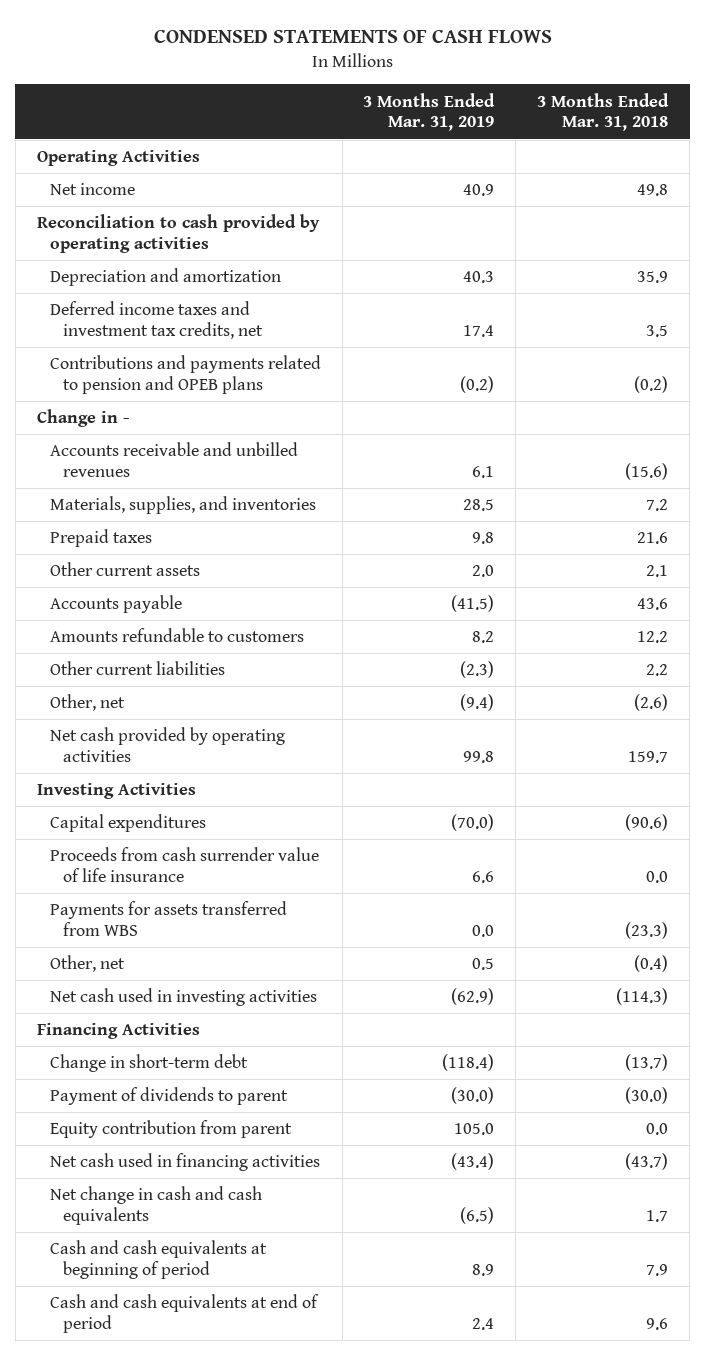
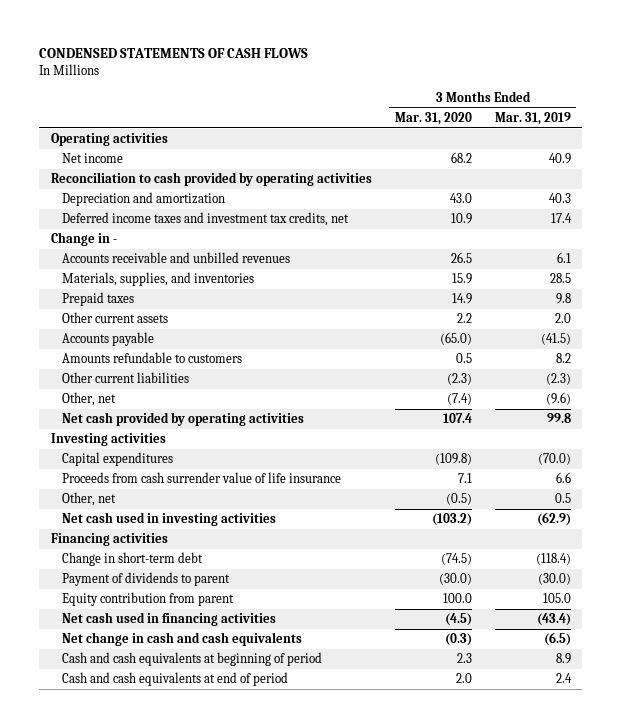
- | 3 Months Ended Mar. 31, 2019 | 3 Months Ended Mar. 31, 2018
+ | 3 Months Ended Mar. 31, 2020 | 3 Months Ended Mar. 31, 2019
- Operating Activities
+ Operating activities
- Contributions and payments related to pension and OPEB plans | (0.2) | (0.2)
- Other, net | (9.4) | (2.6)
+ Other, net | (7.4) | (9.6)
- Investing Activities
+ Investing activities
- Payments for assets transferred from WBS | 0.0 | (23.3)
- Financing Activities
+ Financing activities

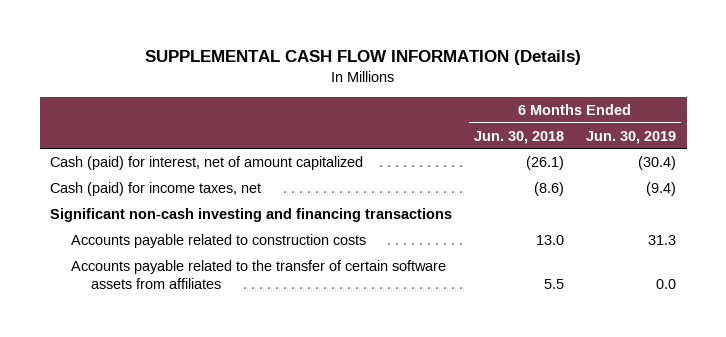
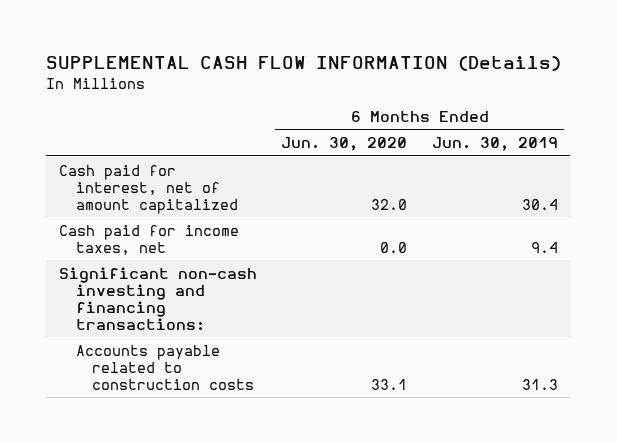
- | 6 Months Ended Jun. 30, 2018 | 6 Months Ended Jun. 30, 2019
+ | 6 Months Ended Jun. 30, 2020 | 6 Months Ended Jun. 30, 2019
- Cash (paid) for interest, net of amount capitalized | (26.1) | (30.4)
- Cash (paid) for income taxes, net | (8.6) | (9.4)
- Significant non-cash investing and financing transactions
+ Cash paid for interest, net of amount capitalized | 32.0 | 30.4
+ Cash paid for income taxes, net | 0.0 | 9.4
+ Significant non-cash investing and financing transactions:
- Accounts payable related to the transfer of certain software assets from affiliates | 5.5 | 0.0

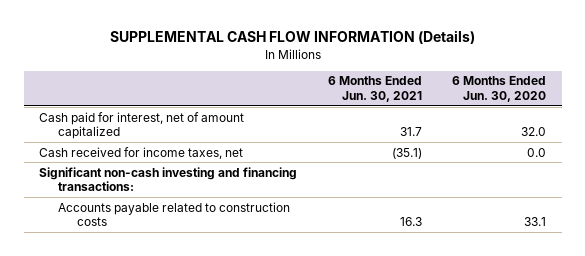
- | 6 Months Ended Jun. 30, 2020 | 6 Months Ended Jun. 30, 2019
+ | 6 Months Ended Jun. 30, 2021 | 6 Months Ended Jun. 30, 2020
- Cash paid for income taxes, net | 0.0 | 9.4
+ Cash received for income taxes, net | (35.1) | 0.0

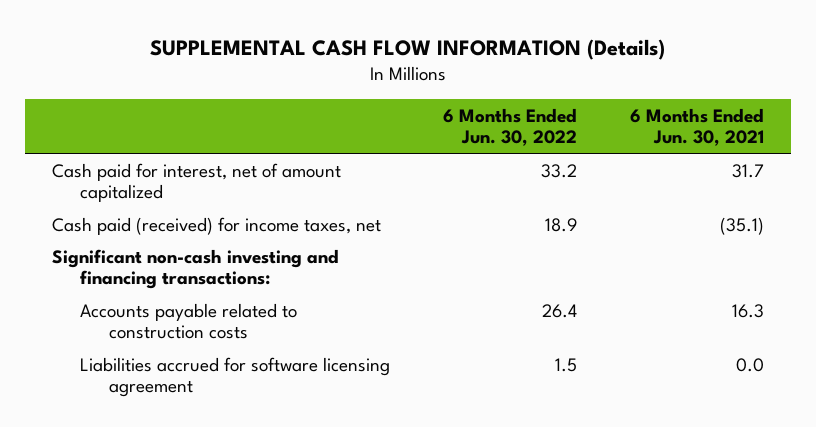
- | 6 Months Ended Jun. 30, 2021 | 6 Months Ended Jun. 30, 2020
+ | 6 Months Ended Jun. 30, 2022 | 6 Months Ended Jun. 30, 2021
- Cash received for income taxes, net | (35.1) | 0.0
+ Cash paid (received) for income taxes, net | 18.9 | (35.1)
+ Liabilities accrued for software licensing agreement | 1.5 | 0.0

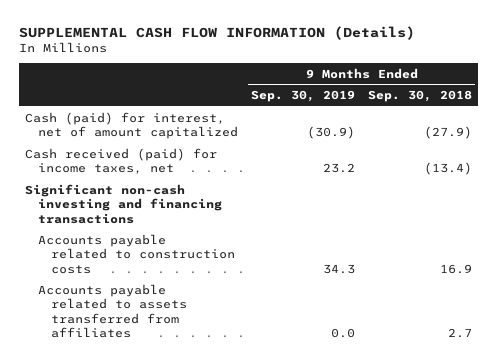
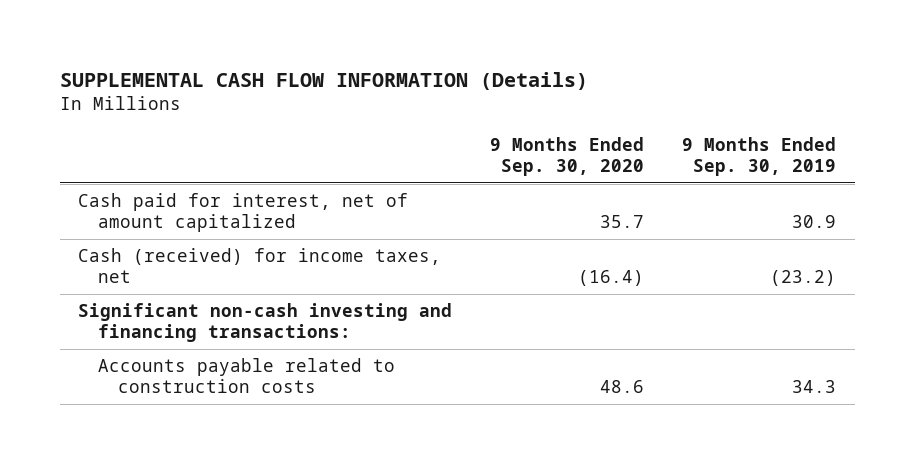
- | 9 Months Ended Sep. 30, 2019 | 9 Months Ended Sep. 30, 2018
+ | 9 Months Ended Sep. 30, 2020 | 9 Months Ended Sep. 30, 2019
- Cash (paid) for interest, net of amount capitalized | (30.9) | (27.9)
- Cash received (paid) for income taxes, net | 23.2 | (13.4)
- Significant non-cash investing and financing transactions
+ Cash paid for interest, net of amount capitalized | 35.7 | 30.9
+ Cash (received) for income taxes, net | (16.4) | (23.2)
+ Significant non-cash investing and financing transactions:
- Accounts payable related to assets transferred from affiliates | 0.0 | 2.7

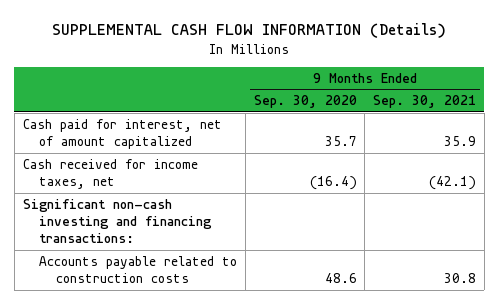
- | 9 Months Ended Sep. 30, 2020 | 9 Months Ended Sep. 30, 2019
+ | 9 Months Ended Sep. 30, 2020 | 9 Months Ended Sep. 30, 2021
- Cash (received) for income taxes, net | (16.4) | (23.2)
+ Cash received for income taxes, net | (16.4) | (42.1)

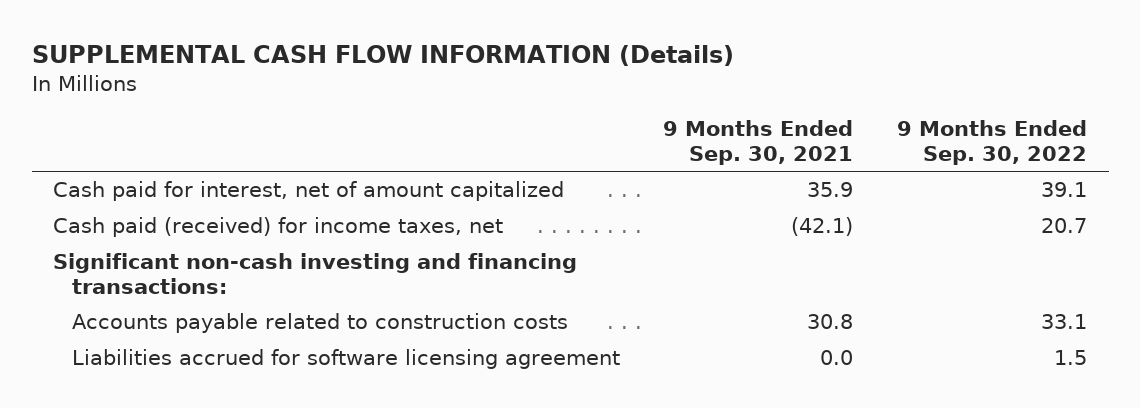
- | 9 Months Ended Sep. 30, 2020 | 9 Months Ended Sep. 30, 2021
+ | 9 Months Ended Sep. 30, 2021 | 9 Months Ended Sep. 30, 2022
- Cash received for income taxes, net | (16.4) | (42.1)
+ Cash paid (received) for income taxes, net | (42.1) | 20.7
+ Liabilities accrued for software licensing agreement | 0.0 | 1.5

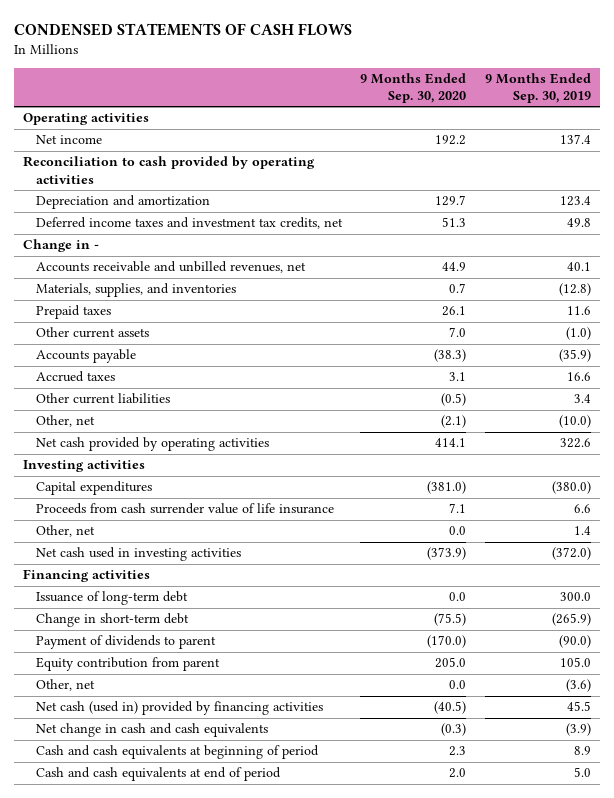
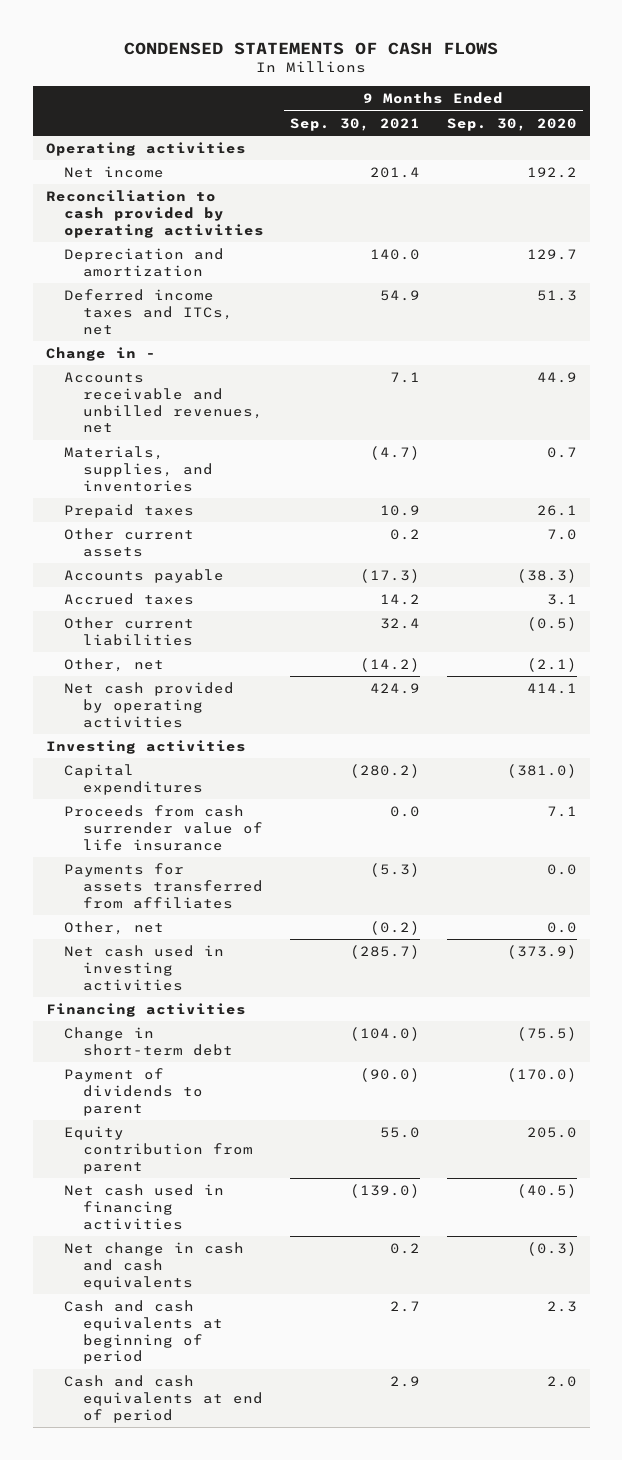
- | 9 Months Ended Sep. 30, 2020 | 9 Months Ended Sep. 30, 2019
+ | 9 Months Ended Sep. 30, 2021 | 9 Months Ended Sep. 30, 2020
- Deferred income taxes and investment tax credits, net | 51.3 | 49.8
+ Deferred income taxes and ITCs, net | 54.9 | 51.3
+ Payments for assets transferred from affiliates | (5.3) | 0.0
- Issuance of long-term debt | 0.0 | 300.0
- Other, net | 0.0 | (3.6)
- Net cash (used in) provided by financing activities | (40.5) | 45.5
+ Net cash used in financing activities | (139.0) | (40.5)

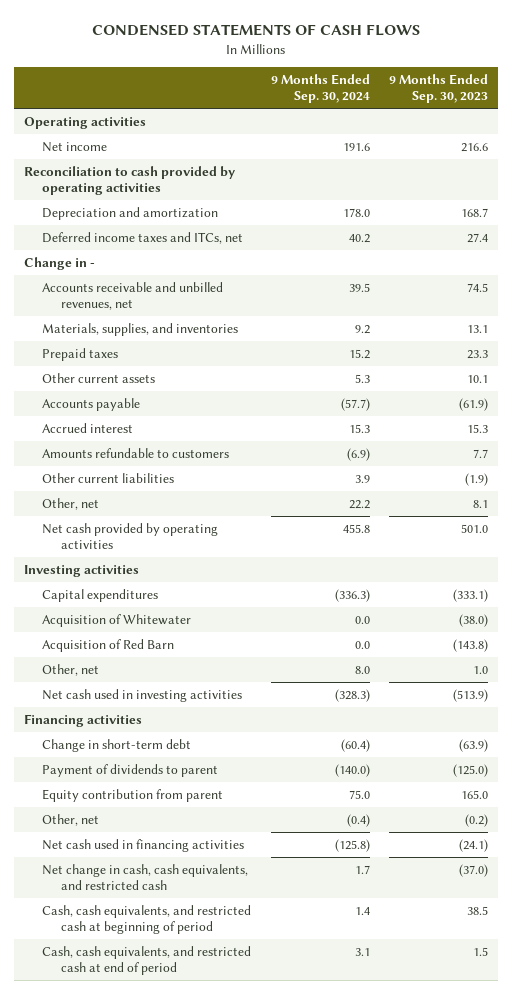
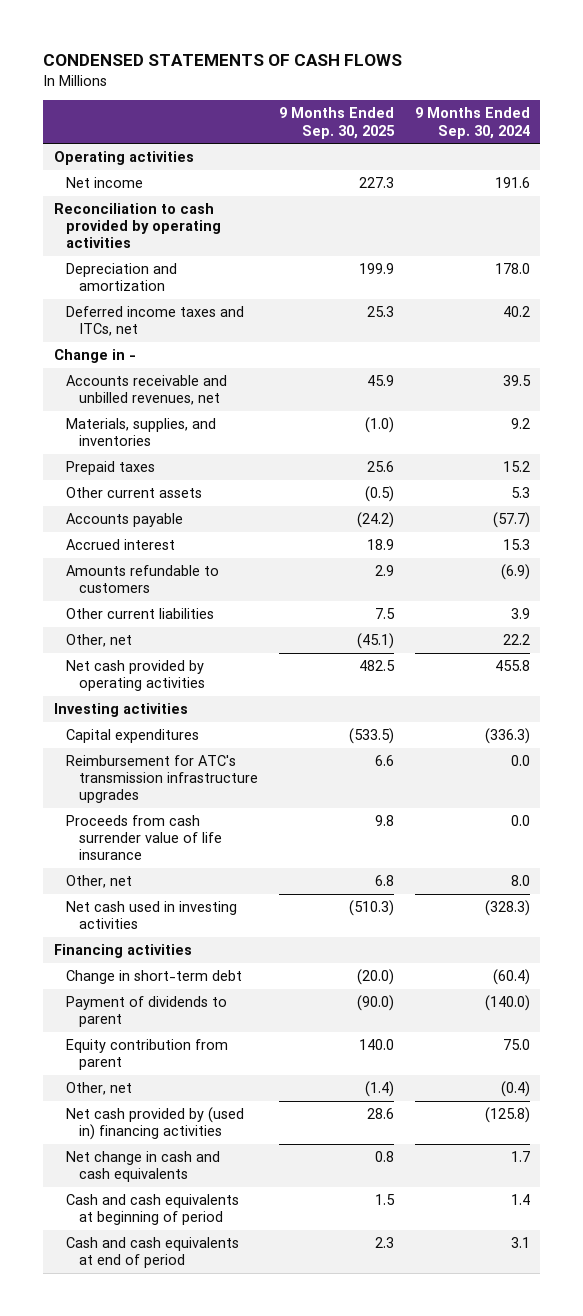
- | 9 Months Ended Sep. 30, 2024 | 9 Months Ended Sep. 30, 2023
+ | 9 Months Ended Sep. 30, 2025 | 9 Months Ended Sep. 30, 2024
- Acquisition of Whitewater | 0.0 | (38.0)
- Acquisition of Red Barn | 0.0 | (143.8)
+ Reimbursement for ATC's transmission infrastructure upgrades | 6.6 | 0.0
+ Proceeds from cash surrender value of life insurance | 9.8 | 0.0
- Net cash used in financing activities | (125.8) | (24.1)
- Net change in cash, cash equivalents, and restricted cash | 1.7 | (37.0)
- Cash, cash equivalents, and restricted cash at beginning of period | 1.4 | 38.5
- Cash, cash equivalents, and restricted cash at end of period | 3.1 | 1.5
+ Net cash provided by (used in) financing activities | 28.6 | (125.8)
+ Net change in cash and cash equivalents | 0.8 | 1.7
+ Cash and cash equivalents at beginning of period | 1.5 | 1.4
+ Cash and cash equivalents at end of period | 2.3 | 3.1

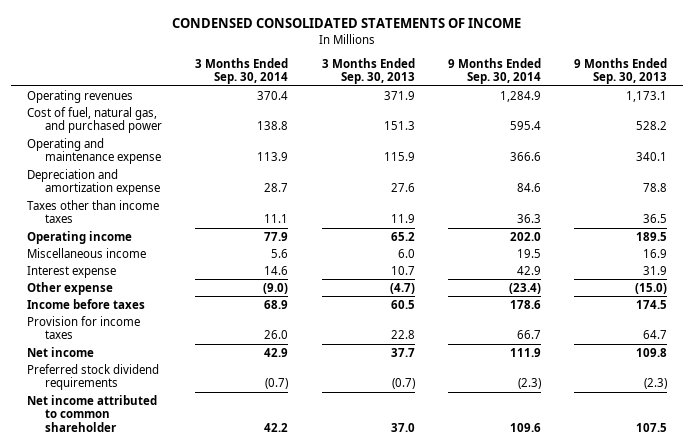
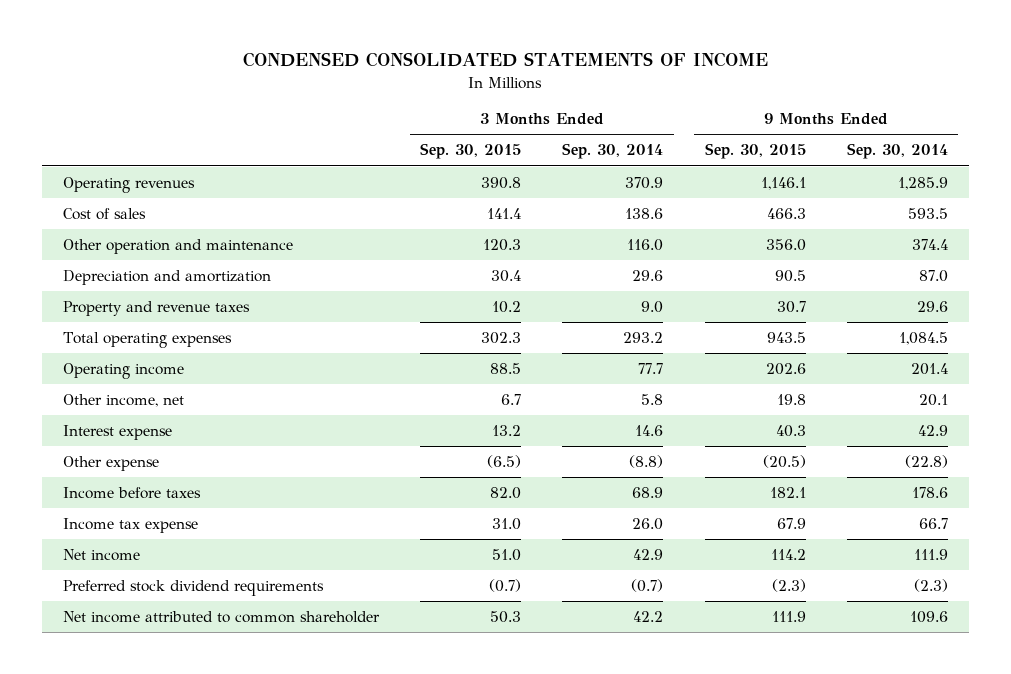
- | 3 Months Ended Sep. 30, 2014 | 3 Months Ended Sep. 30, 2013 | 9 Months Ended Sep. 30, 2014 | 9 Months Ended Sep. 30, 2013
+ | 3 Months Ended Sep. 30, 2015 | 3 Months Ended Sep. 30, 2014 | 9 Months Ended Sep. 30, 2015 | 9 Months Ended Sep. 30, 2014
- Operating revenues | 370.4 | 371.9 | 1,284.9 | 1,173.1
- Cost of fuel, natural gas, and purchased power | 138.8 | 151.3 | 595.4 | 528.2
- Operating and maintenance expense | 113.9 | 115.9 | 366.6 | 340.1
- Depreciation and amortization expense | 28.7 | 27.6 | 84.6 | 78.8
- Taxes other than income taxes | 11.1 | 11.9 | 36.3 | 36.5
- Operating income | 77.9 | 65.2 | 202.0 | 189.5
- Miscellaneous income | 5.6 | 6.0 | 19.5 | 16.9
+ Operating revenues | 390.8 | 370.9 | 1,146.1 | 1,285.9
+ Cost of sales | 141.4 | 138.6 | 466.3 | 593.5
+ Other operation and maintenance | 120.3 | 116.0 | 356.0 | 374.4
+ Depreciation and amortization | 30.4 | 29.6 | 90.5 | 87.0
+ Property and revenue taxes | 10.2 | 9.0 | 30.7 | 29.6
+ Total operating expenses | 302.3 | 293.2 | 943.5 | 1,084.5
+ Operating income | 88.5 | 77.7 | 202.6 | 201.4
+ Other income, net | 6.7 | 5.8 | 19.8 | 20.1
- Other expense | (9.0) | (4.7) | (23.4) | (15.0)
+ Other expense | (6.5) | (8.8) | (20.5) | (22.8)
- Provision for income taxes | 26.0 | 22.8 | 66.7 | 64.7
+ Income tax expense | 31.0 | 26.0 | 67.9 | 66.7

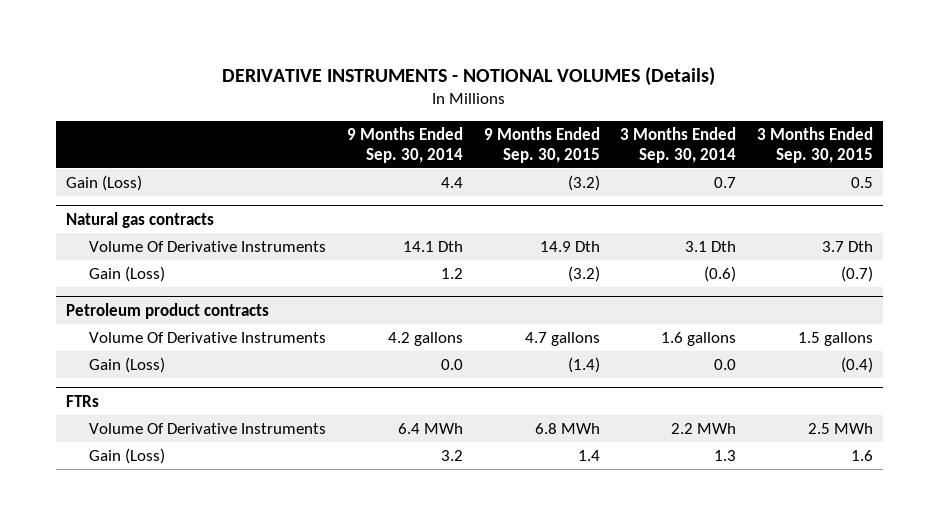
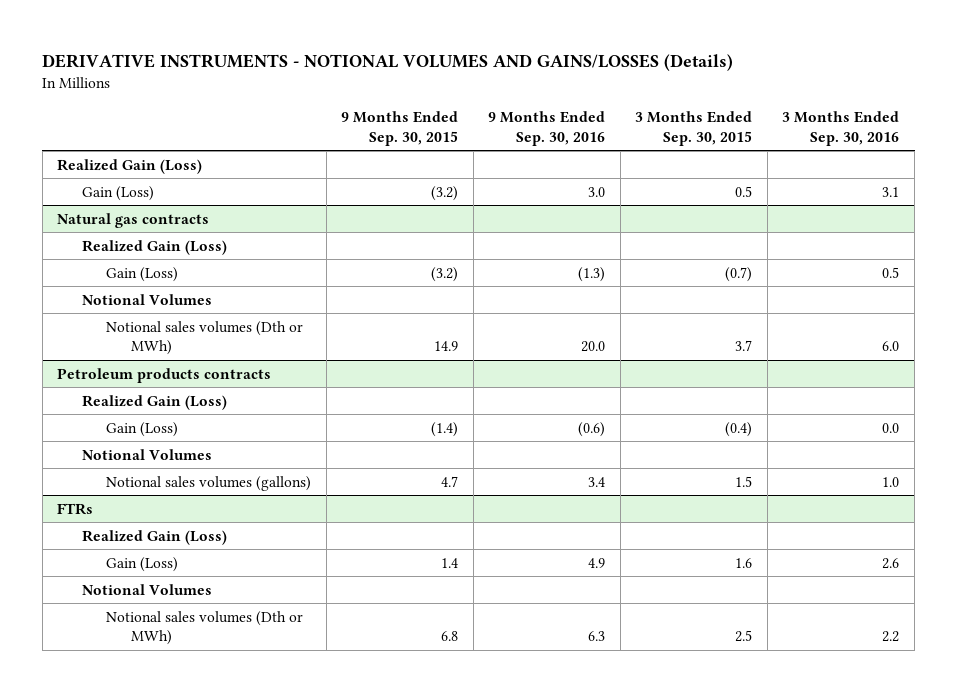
- DERIVATIVE INSTRUMENTS - NOTIONAL VOLUMES (Details)
+ DERIVATIVE INSTRUMENTS - NOTIONAL VOLUMES AND GAINS/LOSSES (Details)
- | 9 Months Ended Sep. 30, 2014 | 9 Months Ended Sep. 30, 2015 | 3 Months Ended Sep. 30, 2014 | 3 Months Ended Sep. 30, 2015
+ | 9 Months Ended Sep. 30, 2015 | 9 Months Ended Sep. 30, 2016 | 3 Months Ended Sep. 30, 2015 | 3 Months Ended Sep. 30, 2016
+ Realized Gain (Loss)
@ Natural gas contracts
- Volume Of Derivative Instruments | 14.1 Dth | 14.9 Dth | 3.1 Dth | 3.7 Dth
+ Realized Gain (Loss)
- Petroleum product contracts
- Volume Of Derivative Instruments | 4.2 gallons | 4.7 gallons | 1.6 gallons | 1.5 gallons
@ Natural gas contracts
+ Notional Volumes
+ Notional sales volumes (Dth or MWh) | 14.9 | 20.0 | 3.7 | 6.0
+ Petroleum products contracts
+ Realized Gain (Loss)
+ Notional Volumes
+ Notional sales volumes (gallons) | 4.7 | 3.4 | 1.5 | 1.0
@ FTRs
- Volume Of Derivative Instruments | 6.4 MWh | 6.8 MWh | 2.2 MWh | 2.5 MWh
+ Realized Gain (Loss)
+ Notional Volumes
+ Notional sales volumes (Dth or MWh) | 6.8 | 6.3 | 2.5 | 2.2

